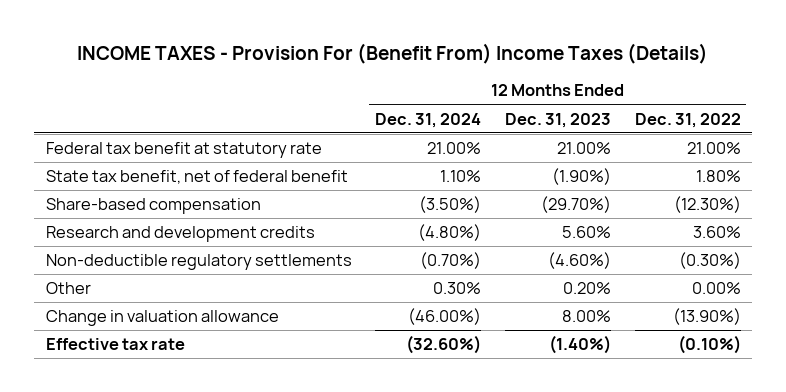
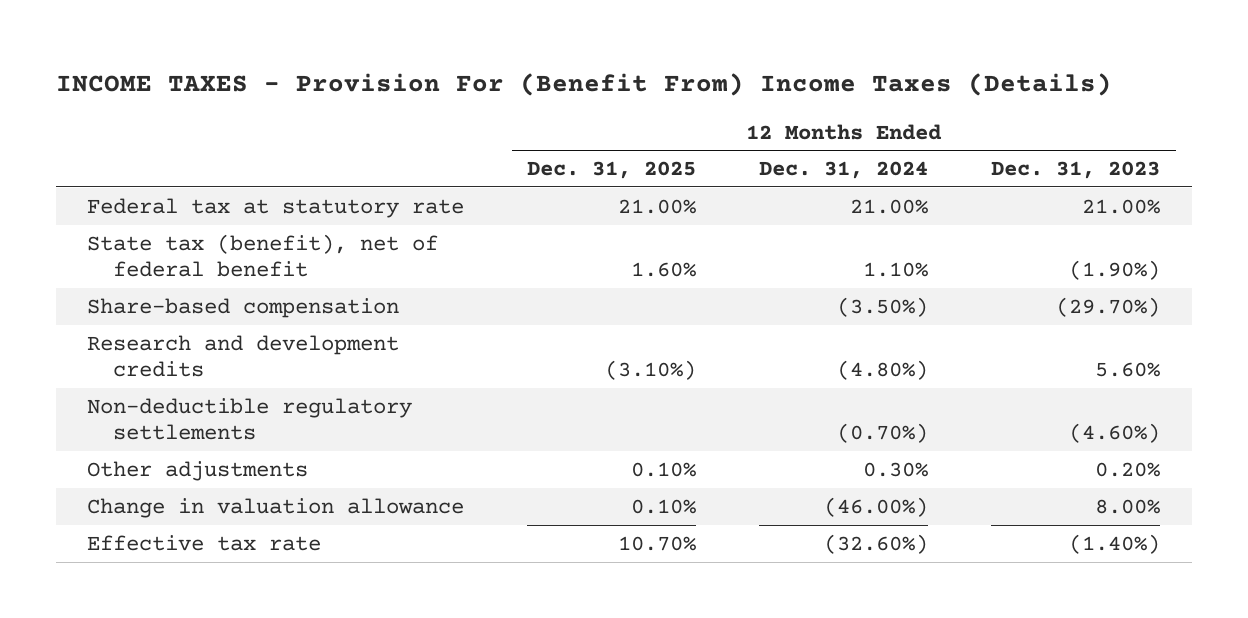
- | 12 Months Ended Dec. 31, 2024 | 12 Months Ended Dec. 31, 2023 | 12 Months Ended Dec. 31, 2022
+ | 12 Months Ended Dec. 31, 2025 | 12 Months Ended Dec. 31, 2024 | 12 Months Ended Dec. 31, 2023
- Federal tax benefit at statutory rate | 21.00% | 21.00% | 21.00%
- State tax benefit, net of federal benefit | 1.10% | (1.90%) | 1.80%
+ Federal tax at statutory rate | 21.00% | 21.00% | 21.00%
+ State tax (benefit), net of federal benefit | 1.60% | 1.10% | (1.90%)
- Other | 0.30% | 0.20% | 0.00%
+ Other adjustments | 0.10% | 0.30% | 0.20%

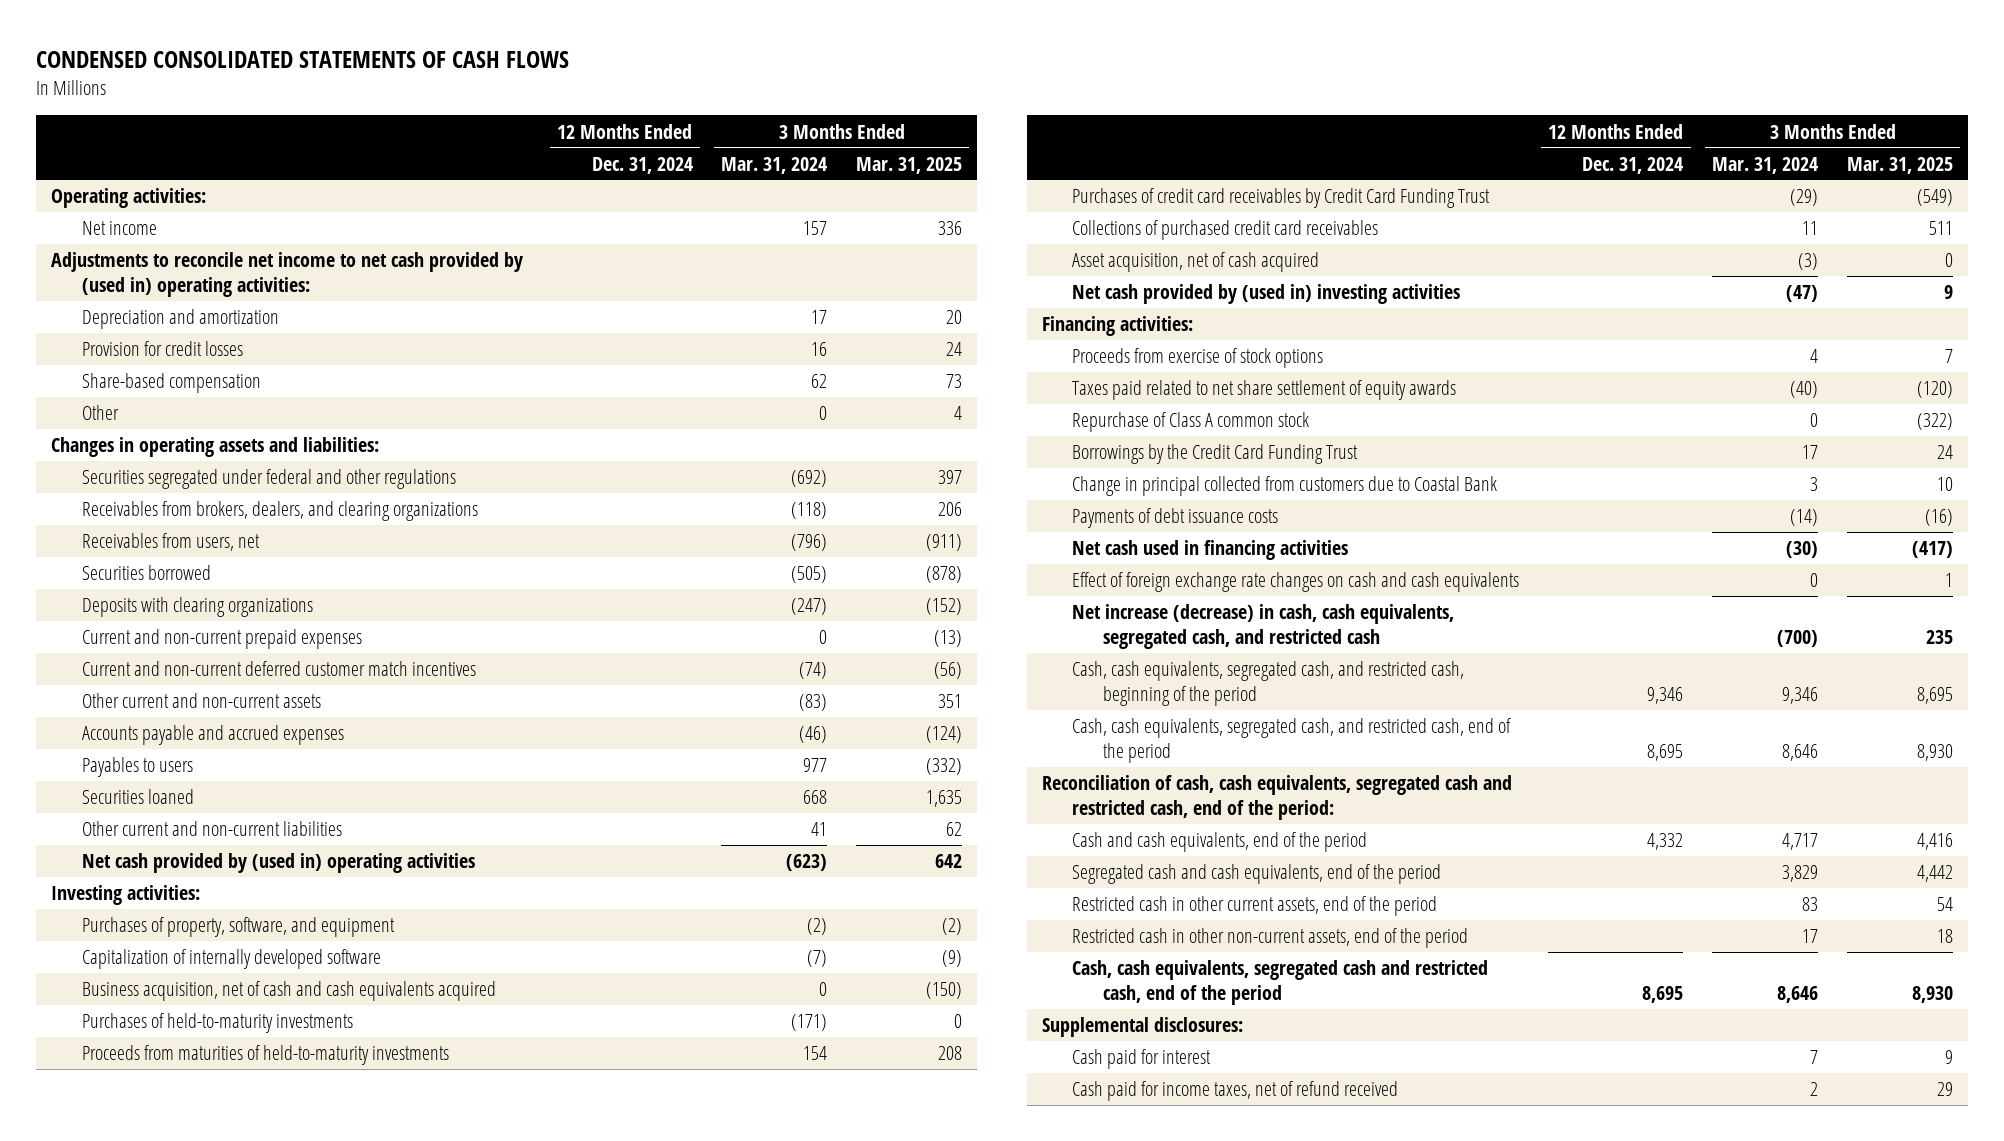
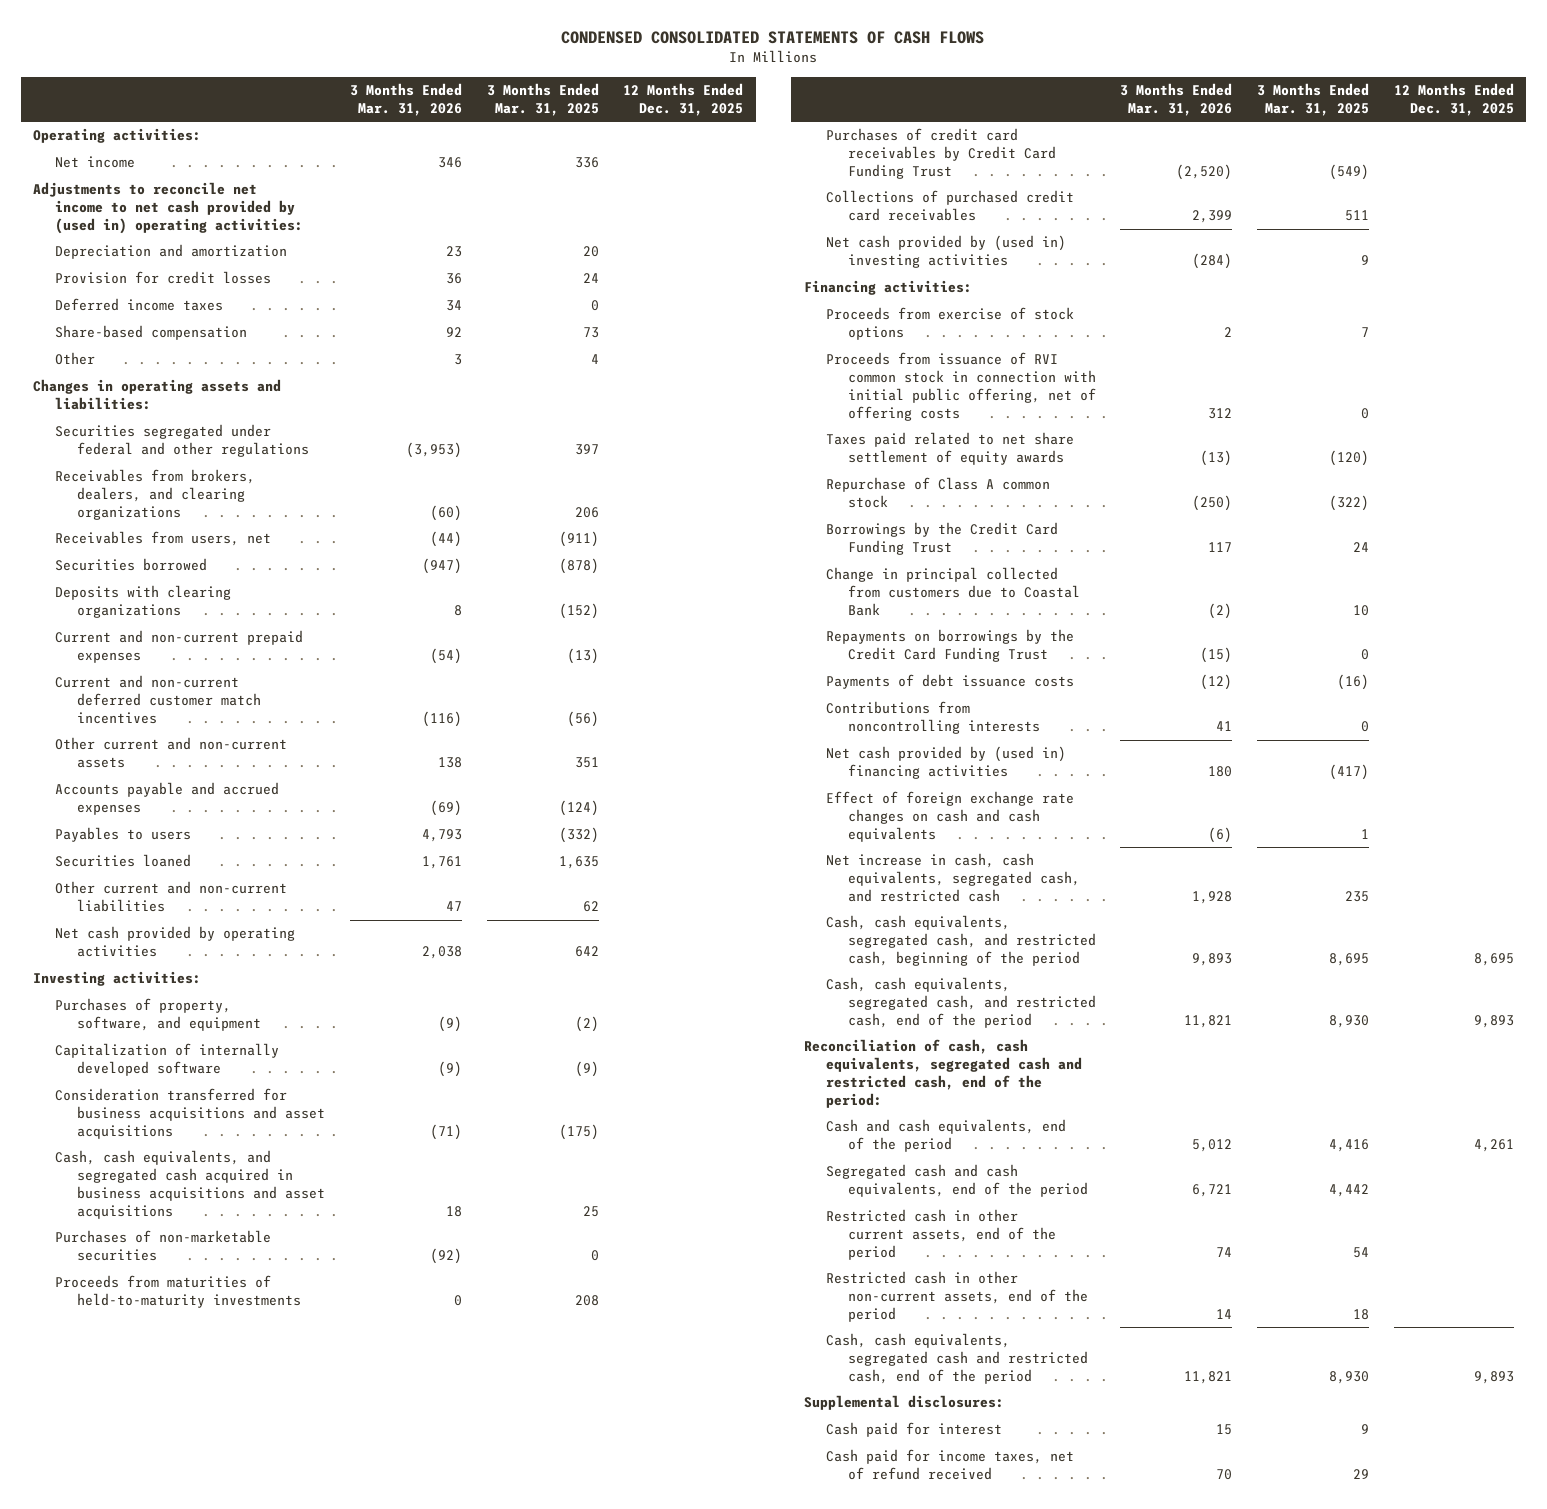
- | 12 Months Ended Dec. 31, 2024 | 3 Months Ended Mar. 31, 2024 | 3 Months Ended Mar. 31, 2025
+ | 3 Months Ended Mar. 31, 2026 | 3 Months Ended Mar. 31, 2025 | 12 Months Ended Dec. 31, 2025
+ Deferred income taxes | 34 | 0 |
- Net cash provided by (used in) operating activities | | (623) | 642
+ Net cash provided by operating activities | 2,038 | 642 |
- Business acquisition, net of cash and cash equivalents acquired | | 0 | (150)
- Purchases of held-to-maturity investments | | (171) | 0
+ Consideration transferred for business acquisitions and asset acquisitions | (71) | (175) |
+ Cash, cash equivalents, and segregated cash acquired in business acquisitions and asset acquisitions | 18 | 25 |
+ Purchases of non-marketable securities | (92) | 0 |
- Asset acquisition, net of cash acquired | | (3) | 0
+ Proceeds from issuance of RVI common stock in connection with initial public offering, net of offering costs | 312 | 0 |
+ Repayments on borrowings by the Credit Card Funding Trust | (15) | 0 |
- Net cash used in financing activities | | (30) | (417)
+ Contributions from noncontrolling interests | 41 | 0 |
+ Net cash provided by (used in) financing activities | 180 | (417) |
- Net increase (decrease) in cash, cash equivalents, segregated cash, and restricted cash | | (700) | 235
+ Net increase in cash, cash equivalents, segregated cash, and restricted cash | 1,928 | 235 |

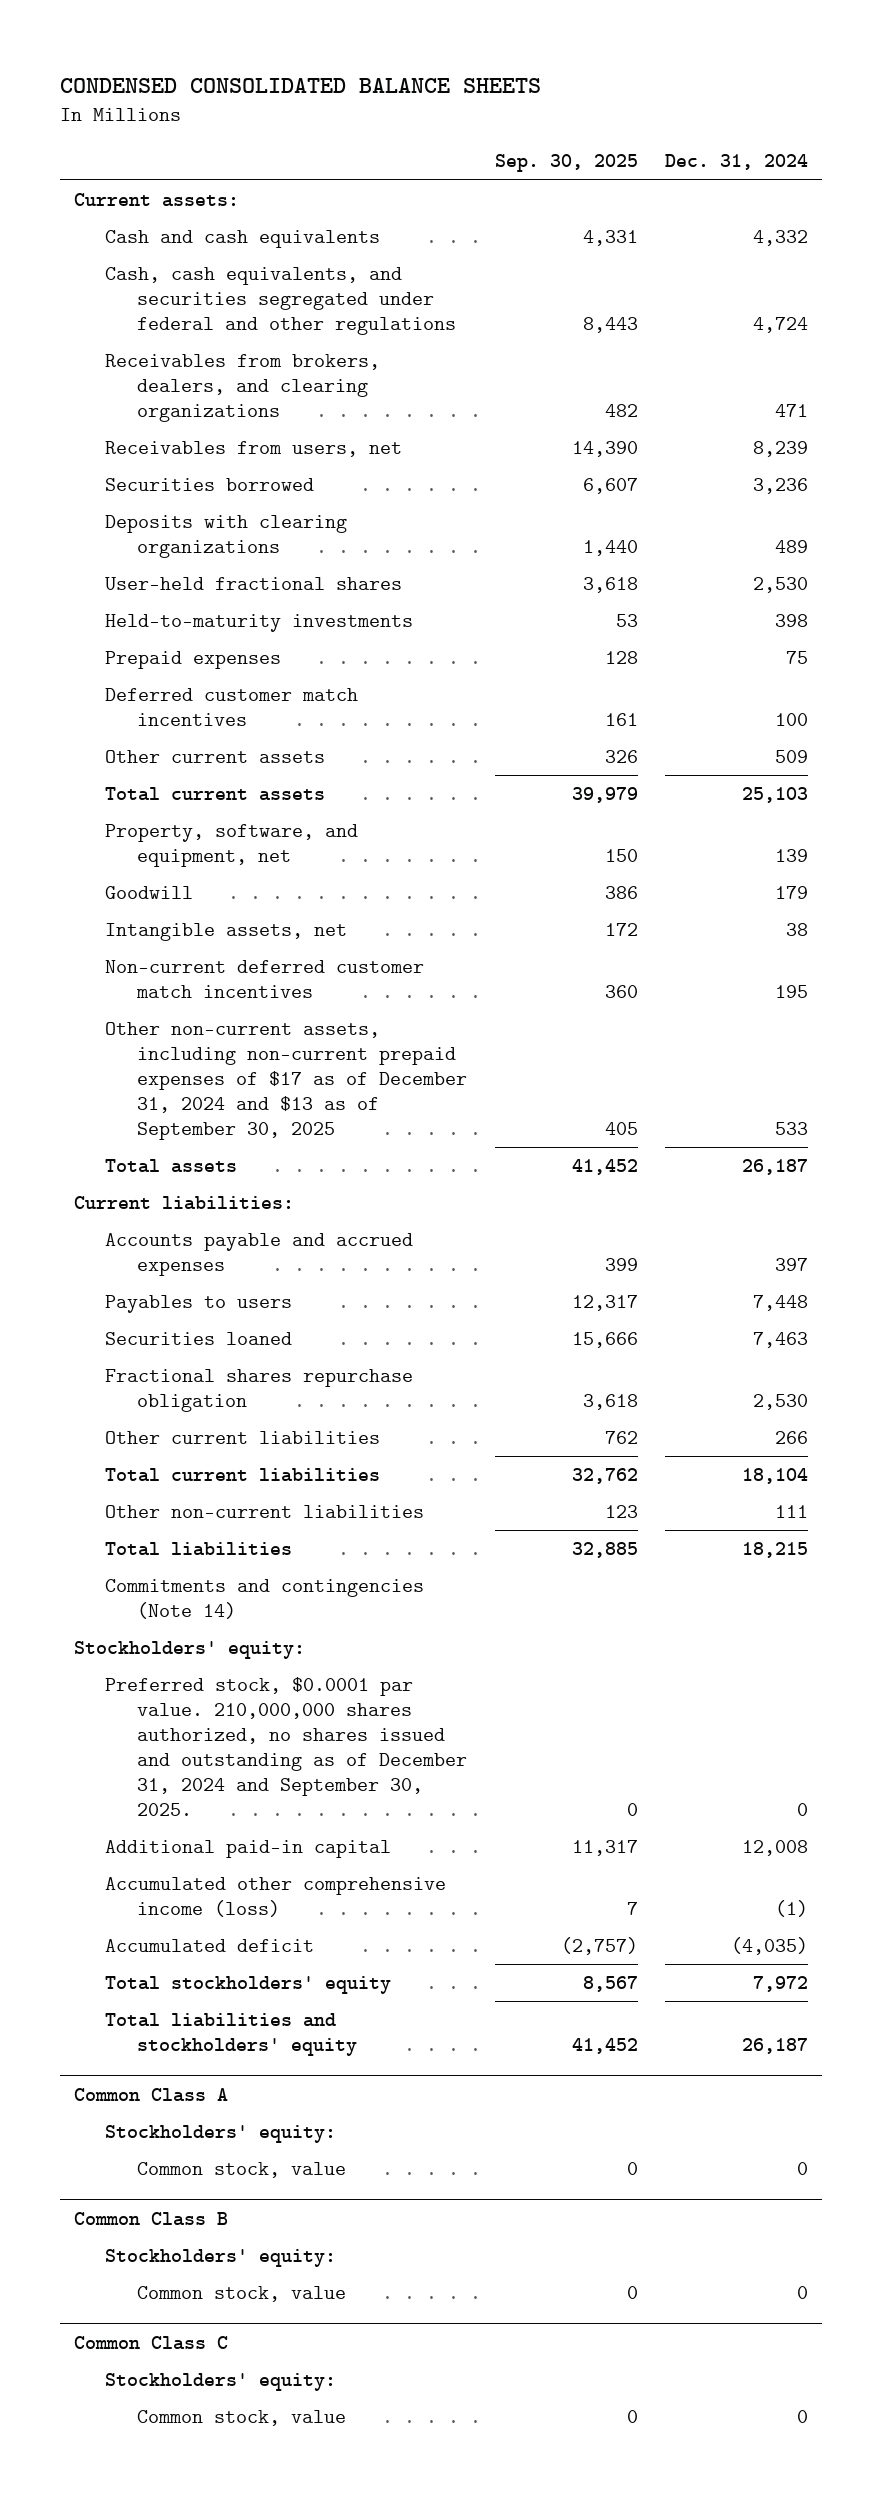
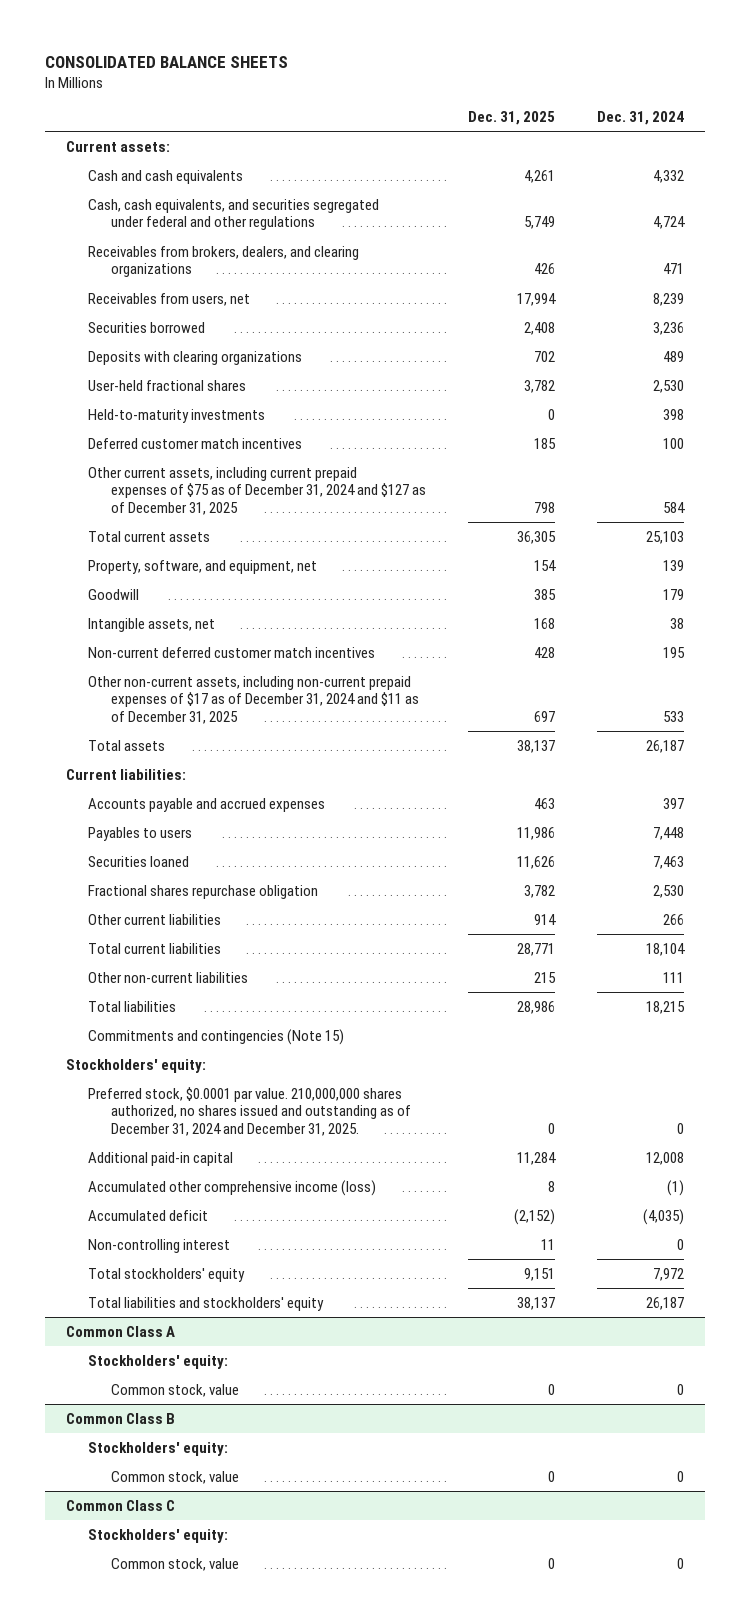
- CONDENSED CONSOLIDATED BALANCE SHEETS
+ CONSOLIDATED BALANCE SHEETS
- | Sep. 30, 2025 | Dec. 31, 2024
+ | Dec. 31, 2025 | Dec. 31, 2024
- Prepaid expenses | 128 | 75
- Other current assets | 326 | 509
+ Other current assets, including current prepaid expenses of $75 as of December 31, 2024 and $127 as of December 31, 2025 | 798 | 584
- Other non-current assets, including non-current prepaid expenses of $17 as of December 31, 2024 and $13 as of September 30, 2025 | 405 | 533
+ Other non-current assets, including non-current prepaid expenses of $17 as of December 31, 2024 and $11 as of December 31, 2025 | 697 | 533
- Commitments and contingencies (Note 14)
+ Commitments and contingencies (Note 15)
- Preferred stock, $0.0001 par value. 210,000,000 shares authorized, no shares issued and outstanding as of December 31, 2024 and September 30, 2025. | 0 | 0
+ Preferred stock, $0.0001 par value. 210,000,000 shares authorized, no shares issued and outstanding as of December 31, 2024 and December 31, 2025. | 0 | 0
+ Non-controlling interest | 11 | 0

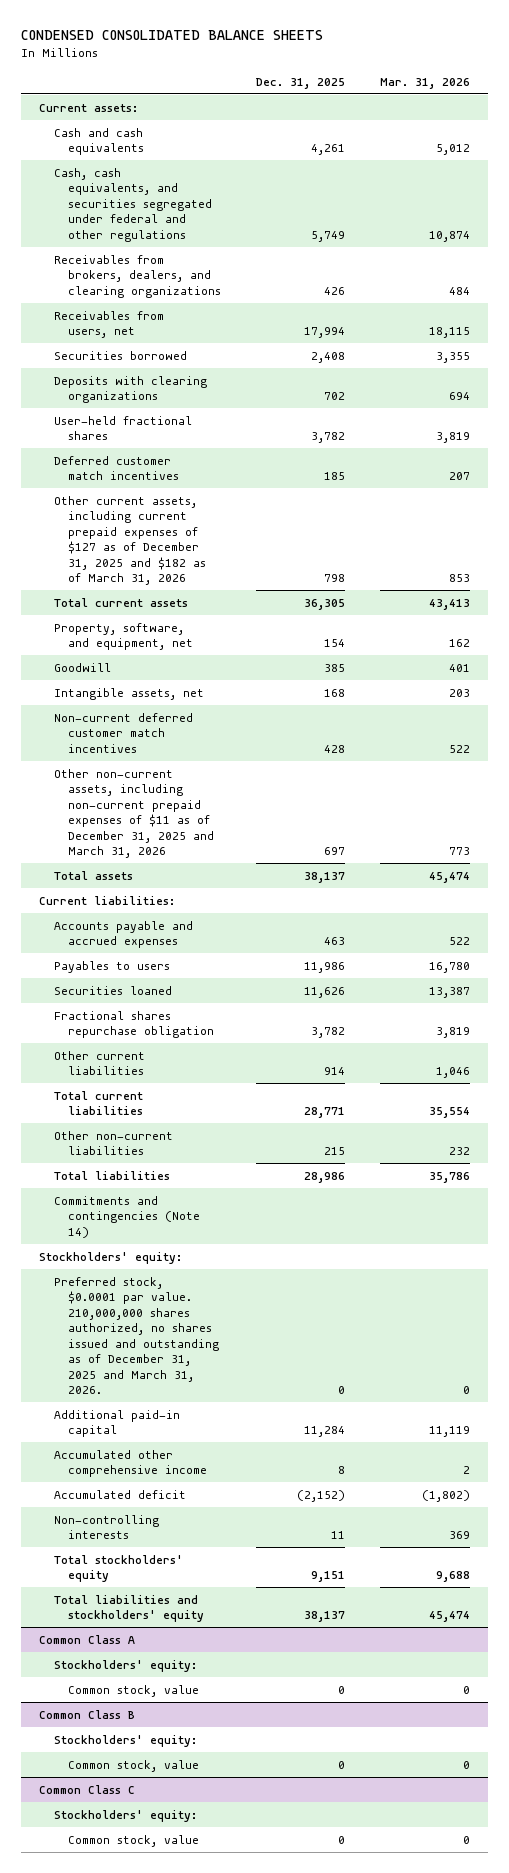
- CONSOLIDATED BALANCE SHEETS
+ CONDENSED CONSOLIDATED BALANCE SHEETS
- | Dec. 31, 2025 | Dec. 31, 2024
+ | Dec. 31, 2025 | Mar. 31, 2026
- Held-to-maturity investments | 0 | 398
- Other current assets, including current prepaid expenses of $75 as of December 31, 2024 and $127 as of December 31, 2025 | 798 | 584
+ Other current assets, including current prepaid expenses of $127 as of December 31, 2025 and $182 as of March 31, 2026 | 798 | 853
- Other non-current assets, including non-current prepaid expenses of $17 as of December 31, 2024 and $11 as of December 31, 2025 | 697 | 533
+ Other non-current assets, including non-current prepaid expenses of $11 as of December 31, 2025 and March 31, 2026 | 697 | 773
- Commitments and contingencies (Note 15)
+ Commitments and contingencies (Note 14)
- Preferred stock, $0.0001 par value. 210,000,000 shares authorized, no shares issued and outstanding as of December 31, 2024 and December 31, 2025. | 0 | 0
+ Preferred stock, $0.0001 par value. 210,000,000 shares authorized, no shares issued and outstanding as of December 31, 2025 and March 31, 2026. | 0 | 0
- Accumulated other comprehensive income (loss) | 8 | (1)
+ Accumulated other comprehensive income | 8 | 2
- Non-controlling interest | 11 | 0
+ Non-controlling interests | 11 | 369

